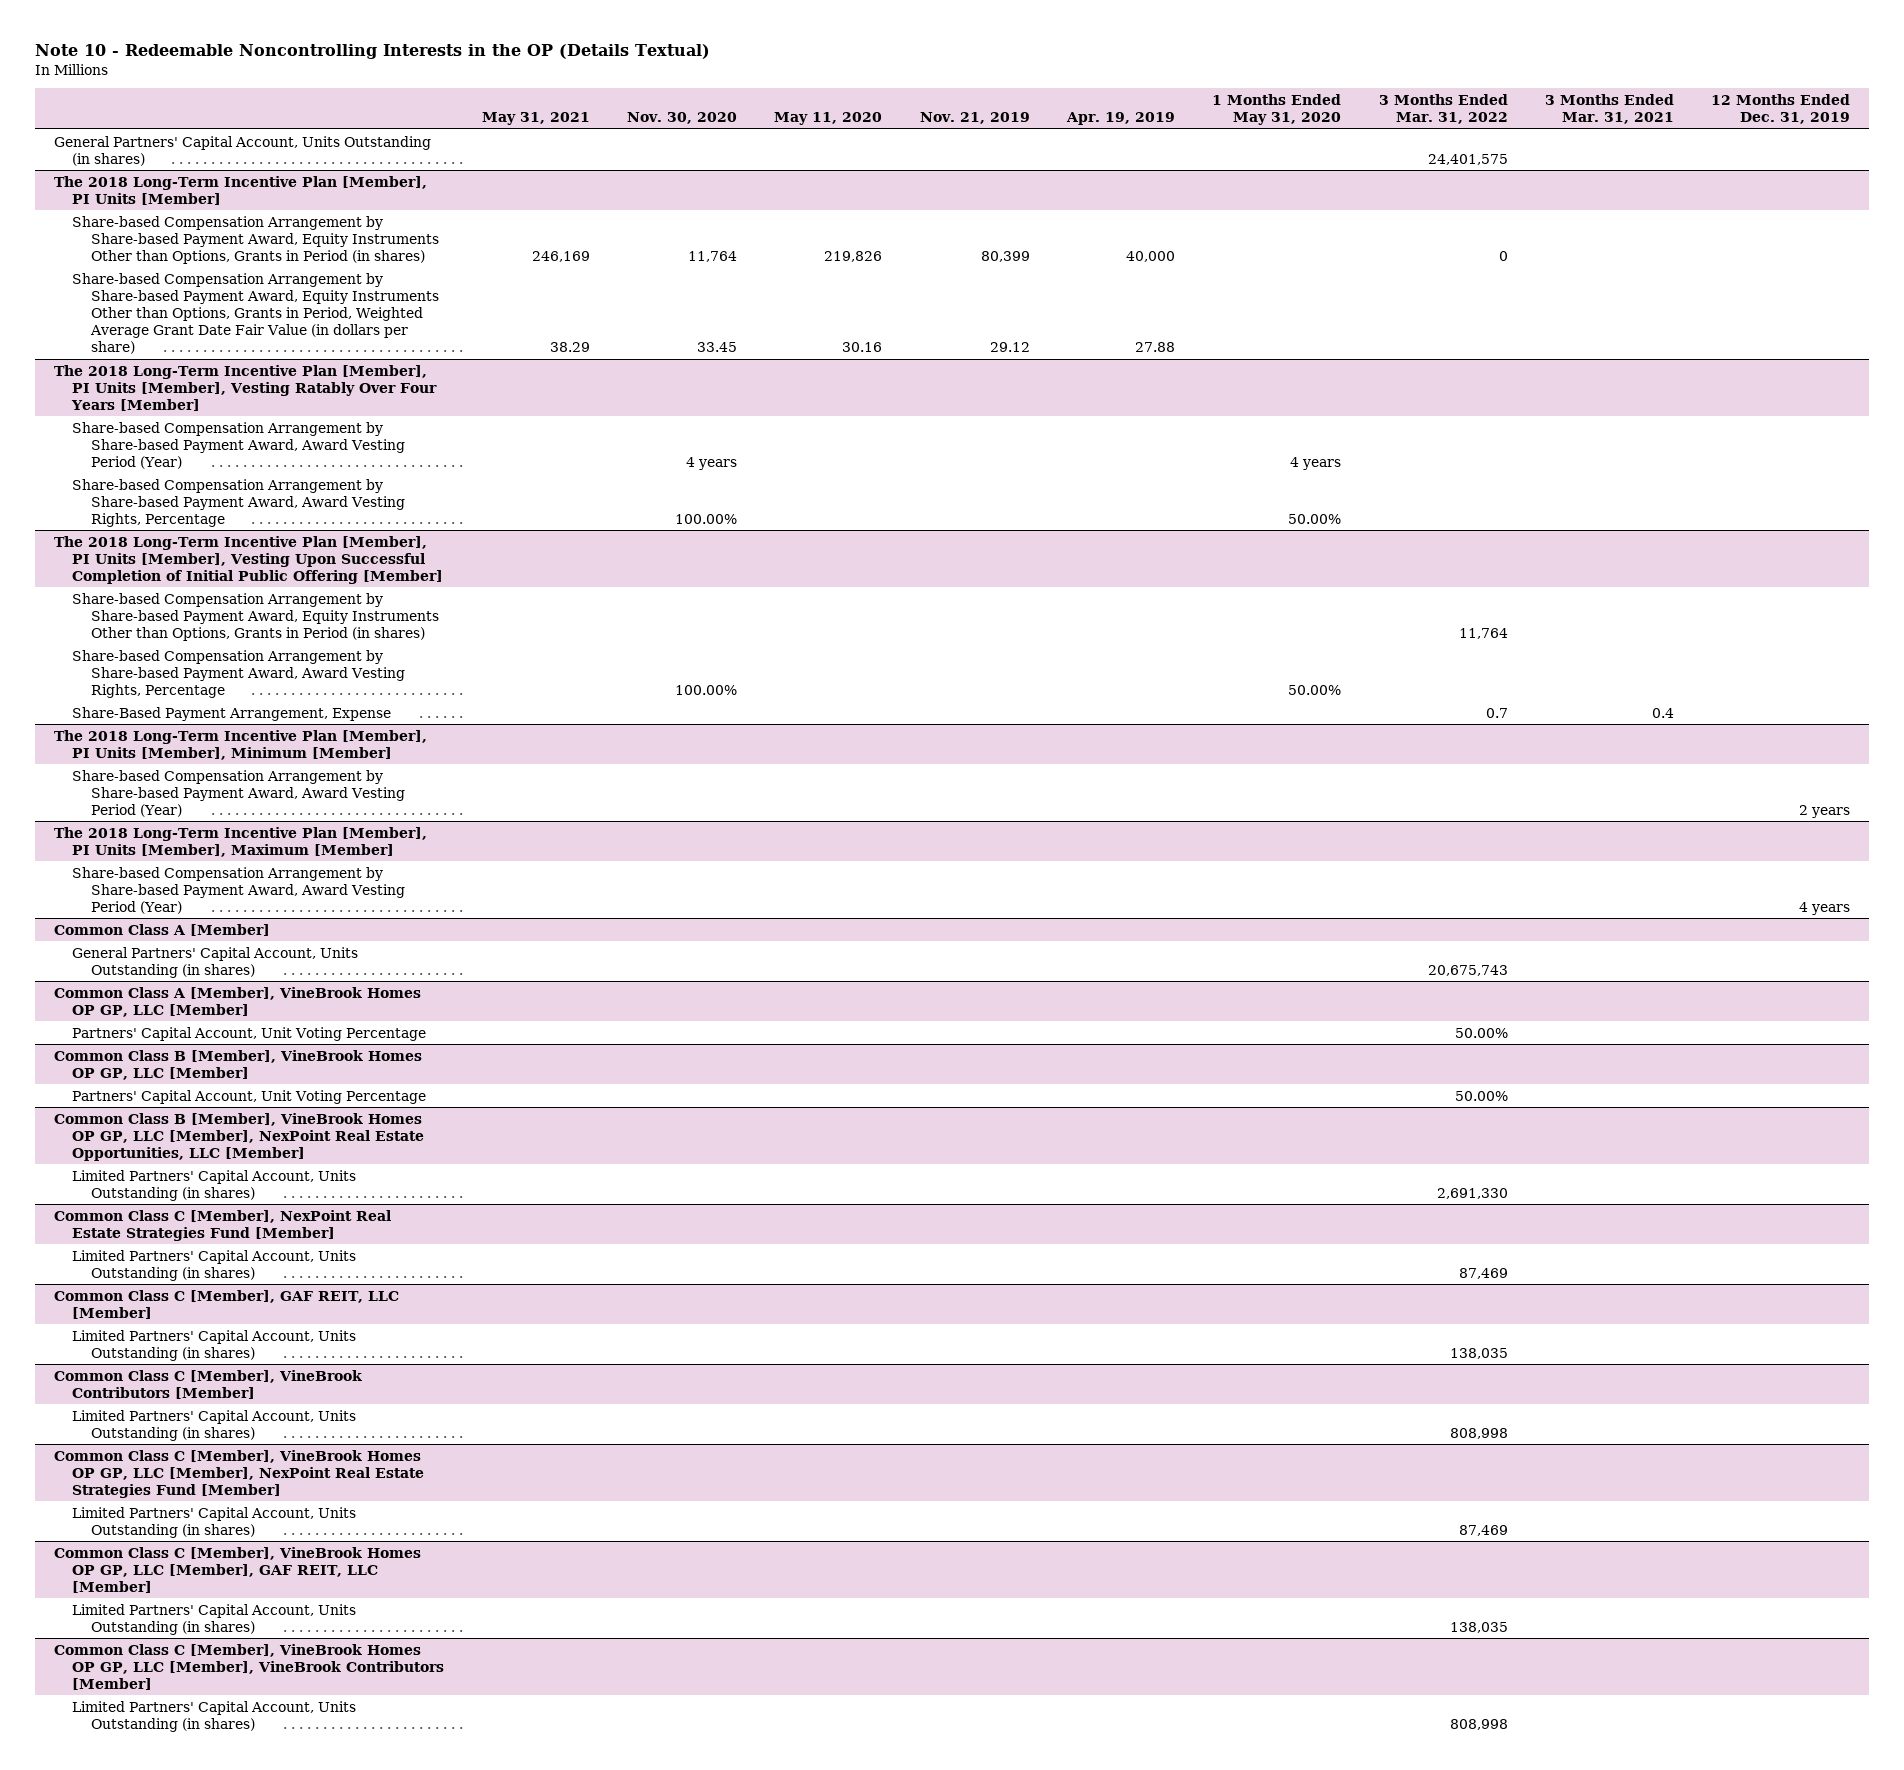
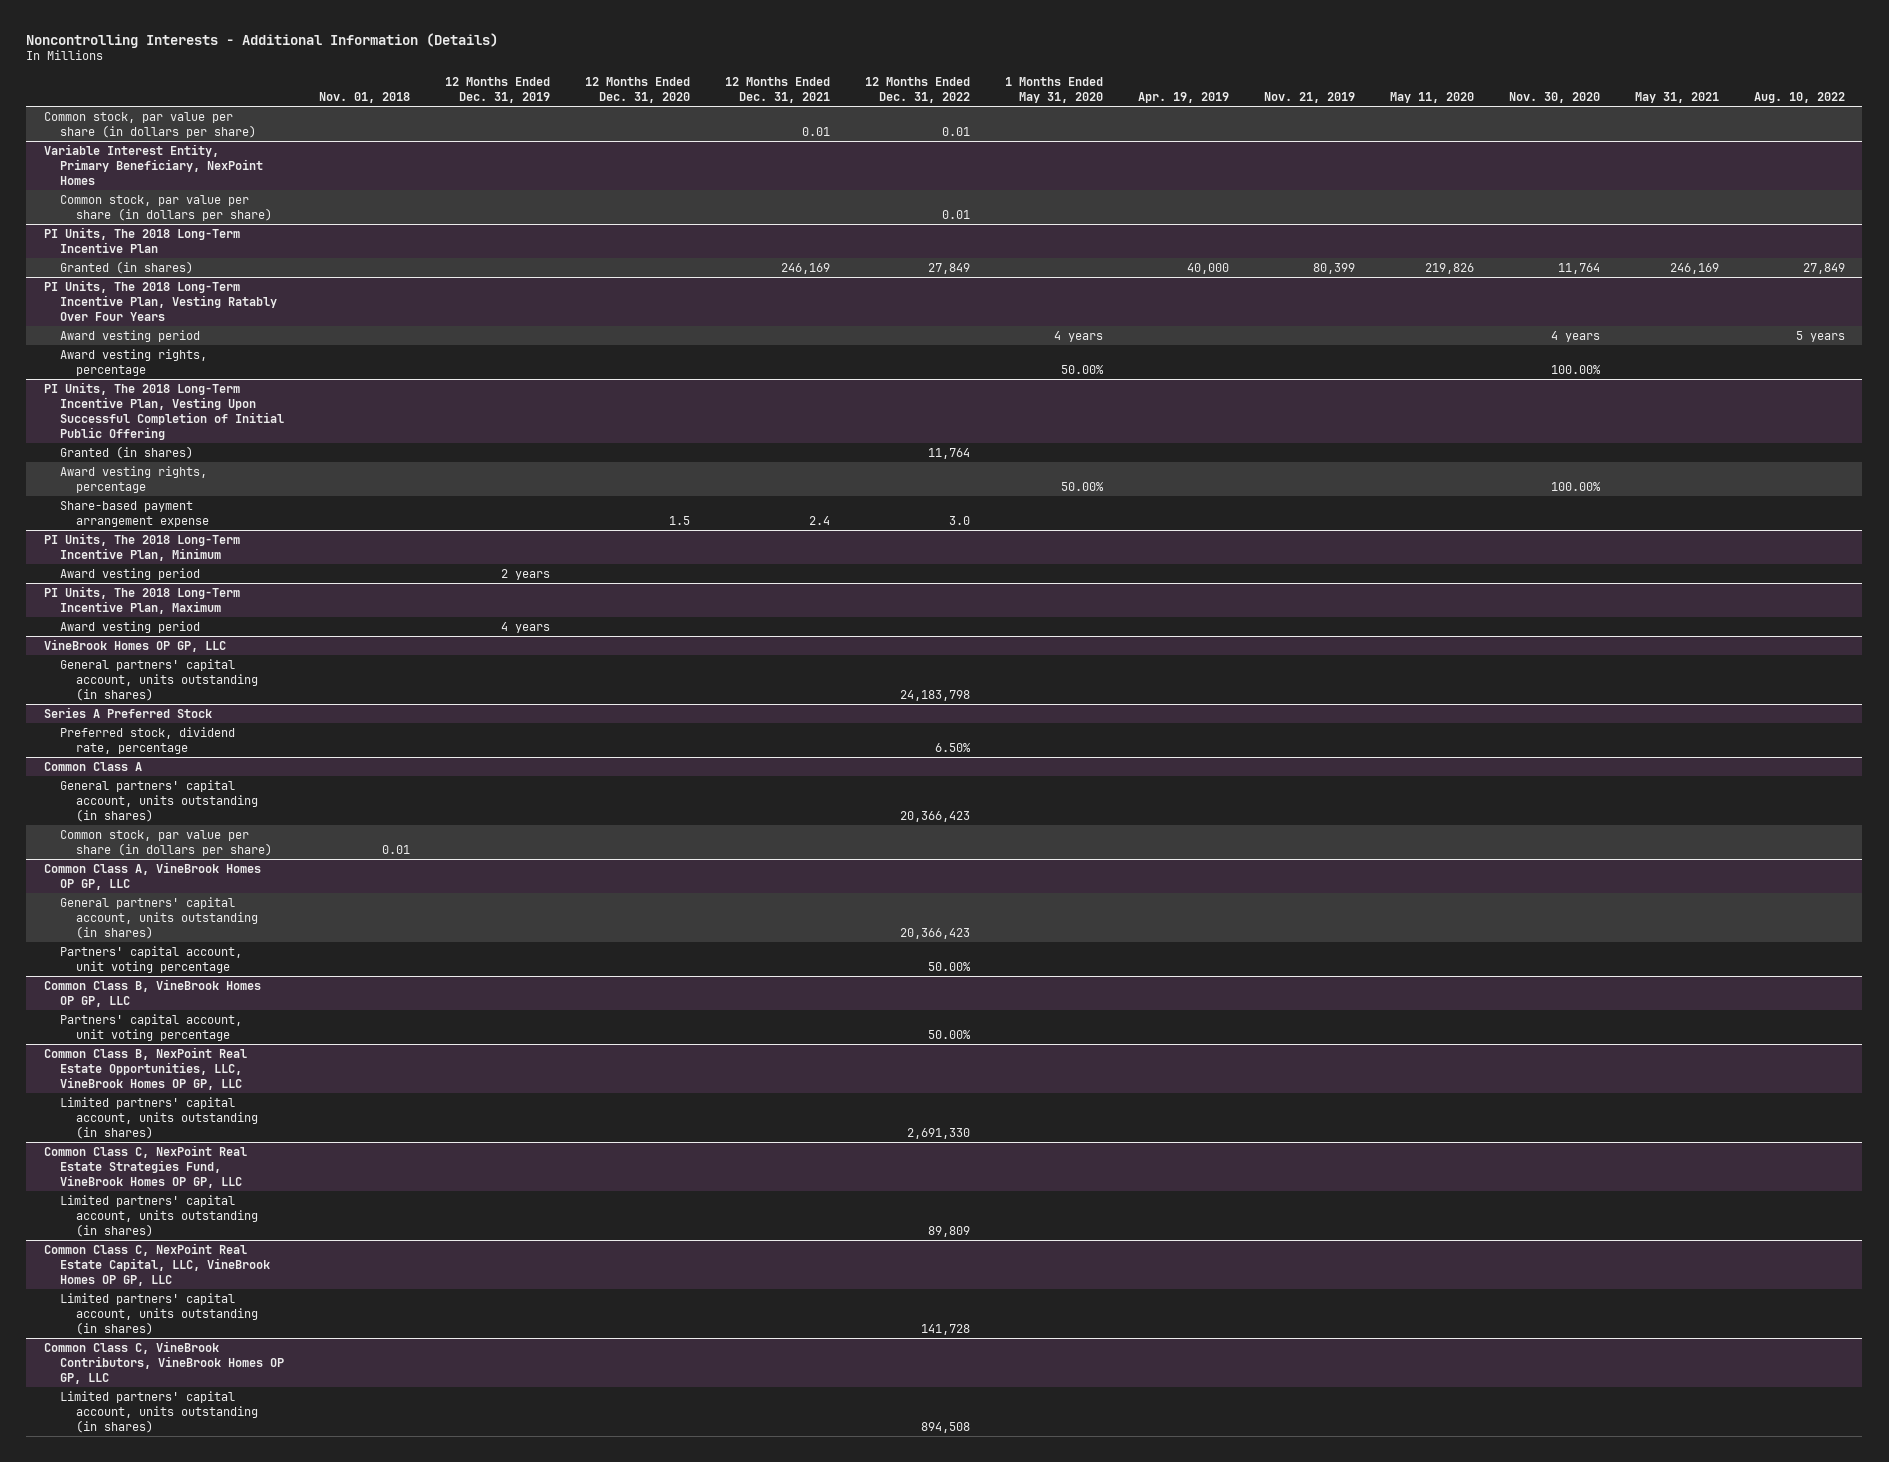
- Note 10 - Redeemable Noncontrolling Interests in the OP (Details Textual)
+ Noncontrolling Interests - Additional Information (Details)
- | May 31, 2021 | Nov. 30, 2020 | May 11, 2020 | Nov. 21, 2019 | Apr. 19, 2019 | 1 Months Ended May 31, 2020 | 3 Months Ended Mar. 31, 2022 | 3 Months Ended Mar. 31, 2021 | 12 Months Ended Dec. 31, 2019
+ | Nov. 01, 2018 | 12 Months Ended Dec. 31, 2019 | 12 Months Ended Dec. 31, 2020 | 12 Months Ended Dec. 31, 2021 | 12 Months Ended Dec. 31, 2022 | 1 Months Ended May 31, 2020 | Apr. 19, 2019 | Nov. 21, 2019 | May 11, 2020 | Nov. 30, 2020 | May 31, 2021 | Aug. 10, 2022
- General Partners' Capital Account, Units Outstanding (in shares) | | | | | | | 24,401,575 | |
- The 2018 Long-Term Incentive Plan [Member], PI Units [Member]
- Share-based Compensation Arrangement by Share-based Payment Award, Equity Instruments Other than Options, Grants in Period (in shares) | 246,169 | 11,764 | 219,826 | 80,399 | 40,000 | | 0 | |
- Share-based Compensation Arrangement by Share-based Payment Award, Equity Instruments Other than Options, Grants in Period, Weighted Average Grant Date Fair Value (in dollars per share) | 38.29 | 33.45 | 30.16 | 29.12 | 27.88 | | | |
- The 2018 Long-Term Incentive Plan [Member], PI Units [Member], Vesting Ratably Over Four Years [Member]
- Share-based Compensation Arrangement by Share-based Payment Award, Award Vesting Period (Year) | | 4 years | | | | 4 years | | |
- Share-based Compensation Arrangement by Share-based Payment Award, Award Vesting Rights, Percentage | | 100.00% | | | | 50.00% | | |
- The 2018 Long-Term Incentive Plan [Member], PI Units [Member], Vesting Upon Successful Completion of Initial Public Offering [Member]
- Share-based Compensation Arrangement by Share-based Payment Award, Equity Instruments Other than Options, Grants in Period (in shares) | | | | | | | 11,764 | |
- Share-based Compensation Arrangement by Share-based Payment Award, Award Vesting Rights, Percentage | | 100.00% | | | | 50.00% | | |
- Share-Based Payment Arrangement, Expense | | | | | | | 0.7 | 0.4 |
- The 2018 Long-Term Incentive Plan [Member], PI Units [Member], Minimum [Member]
- Share-based Compensation Arrangement by Share-based Payment Award, Award Vesting Period (Year) | | | | | | | | | 2 years
- The 2018 Long-Term Incentive Plan [Member], PI Units [Member], Maximum [Member]
- Share-based Compensation Arrangement by Share-based Payment Award, Award Vesting Period (Year) | | | | | | | | | 4 years
- Common Class A [Member]
- General Partners' Capital Account, Units Outstanding (in shares) | | | | | | | 20,675,743 | |
- Common Class A [Member], VineBrook Homes OP GP, LLC [Member]
- Partners' Capital Account, Unit Voting Percentage | | | | | | | 50.00% | |
- Common Class B [Member], VineBrook Homes OP GP, LLC [Member]
- Partners' Capital Account, Unit Voting Percentage | | | | | | | 50.00% | |
- Common Class B [Member], VineBrook Homes OP GP, LLC [Member], NexPoint Real Estate Opportunities, LLC [Member]
- Limited Partners' Capital Account, Units Outstanding (in shares) | | | | | | | 2,691,330 | |
- Common Class C [Member], NexPoint Real Estate Strategies Fund [Member]
- Limited Partners' Capital Account, Units Outstanding (in shares) | | | | | | | 87,469 | |
- Common Class C [Member], GAF REIT, LLC [Member]
- Limited Partners' Capital Account, Units Outstanding (in shares) | | | | | | | 138,035 | |
- Common Class C [Member], VineBrook Contributors [Member]
- Limited Partners' Capital Account, Units Outstanding (in shares) | | | | | | | 808,998 | |
- Common Class C [Member], VineBrook Homes OP GP, LLC [Member], NexPoint Real Estate Strategies Fund [Member]
- Limited Partners' Capital Account, Units Outstanding (in shares) | | | | | | | 87,469 | |
- Common Class C [Member], VineBrook Homes OP GP, LLC [Member], GAF REIT, LLC [Member]
- Limited Partners' Capital Account, Units Outstanding (in shares) | | | | | | | 138,035 | |
- Common Class C [Member], VineBrook Homes OP GP, LLC [Member], VineBrook Contributors [Member]
- Limited Partners' Capital Account, Units Outstanding (in shares) | | | | | | | 808,998 | |
+ Common stock, par value per share (in dollars per share) | | | | 0.01 | 0.01 | | | | | | |
+ Variable Interest Entity, Primary Beneficiary, NexPoint Homes
+ Common stock, par value per share (in dollars per share) | | | | | 0.01 | | | | | | |
+ PI Units, The 2018 Long-Term Incentive Plan
+ Granted (in shares) | | | | 246,169 | 27,849 | | 40,000 | 80,399 | 219,826 | 11,764 | 246,169 | 27,849
+ PI Units, The 2018 Long-Term Incentive Plan, Vesting Ratably Over Four Years
+ Award vesting period | | | | | | 4 years | | | | 4 years | | 5 years
+ Award vesting rights, percentage | | | | | | 50.00% | | | | 100.00% | |
+ PI Units, The 2018 Long-Term Incentive Plan, Vesting Upon Successful Completion of Initial Public Offering
+ Granted (in shares) | | | | | 11,764 | | | | | | |
+ Award vesting rights, percentage | | | | | | 50.00% | | | | 100.00% | |
+ Share-based payment arrangement expense | | | 1.5 | 2.4 | 3.0 | | | | | | |
+ PI Units, The 2018 Long-Term Incentive Plan, Minimum
+ Award vesting period | | 2 years | | | | | | | | | |
+ PI Units, The 2018 Long-Term Incentive Plan, Maximum
+ Award vesting period | | 4 years | | | | | | | | | |
+ VineBrook Homes OP GP, LLC
+ General partners' capital account, units outstanding (in shares) | | | | | 24,183,798 | | | | | | |
+ Series A Preferred Stock
+ Preferred stock, dividend rate, percentage | | | | | 6.50% | | | | | | |
+ Common Class A
+ General partners' capital account, units outstanding (in shares) | | | | | 20,366,423 | | | | | | |
+ Common stock, par value per share (in dollars per share) | 0.01 | | | | | | | | | | |
+ Common Class A, VineBrook Homes OP GP, LLC
+ General partners' capital account, units outstanding (in shares) | | | | | 20,366,423 | | | | | | |
+ Partners' capital account, unit voting percentage | | | | | 50.00% | | | | | | |
+ Common Class B, VineBrook Homes OP GP, LLC
+ Partners' capital account, unit voting percentage | | | | | 50.00% | | | | | | |
+ Common Class B, NexPoint Real Estate Opportunities, LLC, VineBrook Homes OP GP, LLC
+ Limited partners' capital account, units outstanding (in shares) | | | | | 2,691,330 | | | | | | |
+ Common Class C, NexPoint Real Estate Strategies Fund, VineBrook Homes OP GP, LLC
+ Limited partners' capital account, units outstanding (in shares) | | | | | 89,809 | | | | | | |
+ Common Class C, NexPoint Real Estate Capital, LLC, VineBrook Homes OP GP, LLC
+ Limited partners' capital account, units outstanding (in shares) | | | | | 141,728 | | | | | | |
+ Common Class C, VineBrook Contributors, VineBrook Homes OP GP, LLC
+ Limited partners' capital account, units outstanding (in shares) | | | | | 894,508 | | | | | | |

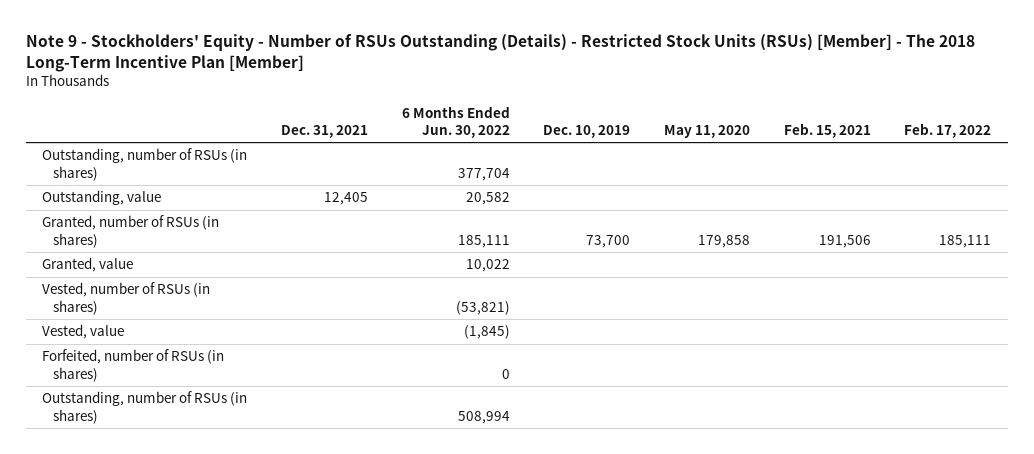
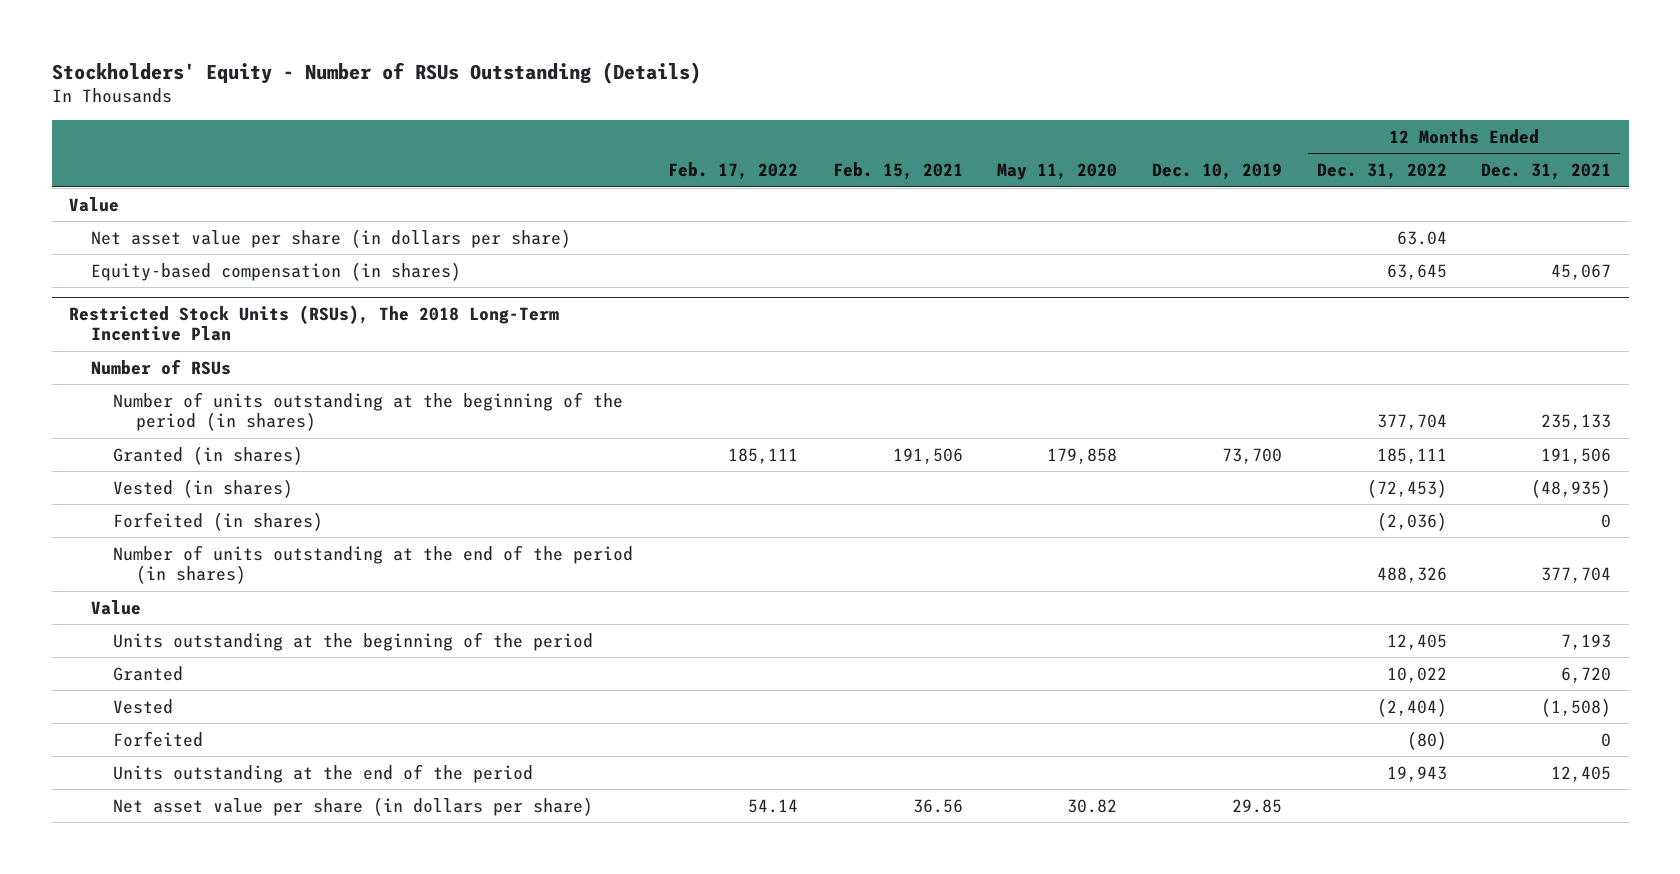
- Note 9 - Stockholders' Equity - Number of RSUs Outstanding (Details) - Restricted Stock Units (RSUs) [Member] - The 2018 Long-Term Incentive Plan [Member]
+ Stockholders' Equity - Number of RSUs Outstanding (Details)
- | Dec. 31, 2021 | 6 Months Ended Jun. 30, 2022 | Dec. 10, 2019 | May 11, 2020 | Feb. 15, 2021 | Feb. 17, 2022
+ | Feb. 17, 2022 | Feb. 15, 2021 | May 11, 2020 | Dec. 10, 2019 | 12 Months Ended Dec. 31, 2022 | 12 Months Ended Dec. 31, 2021
- Outstanding, number of RSUs (in shares) | | 377,704 | | | |
- Outstanding, value | 12,405 | 20,582 | | | |
- Granted, number of RSUs (in shares) | | 185,111 | 73,700 | 179,858 | 191,506 | 185,111
- Granted, value | | 10,022 | | | |
- Vested, number of RSUs (in shares) | | (53,821) | | | |
- Vested, value | | (1,845) | | | |
- Forfeited, number of RSUs (in shares) | | 0 | | | |
- Outstanding, number of RSUs (in shares) | | 508,994 | | | |
+ Value
+ Net asset value per share (in dollars per share) | | | | | 63.04 |
+ Equity-based compensation (in shares) | | | | | 63,645 | 45,067
+ Restricted Stock Units (RSUs), The 2018 Long-Term Incentive Plan
+ Number of RSUs
+ Number of units outstanding at the beginning of the period (in shares) | | | | | 377,704 | 235,133
+ Granted (in shares) | 185,111 | 191,506 | 179,858 | 73,700 | 185,111 | 191,506
+ Vested (in shares) | | | | | (72,453) | (48,935)
+ Forfeited (in shares) | | | | | (2,036) | 0
+ Number of units outstanding at the end of the period (in shares) | | | | | 488,326 | 377,704
+ Value
+ Units outstanding at the beginning of the period | | | | | 12,405 | 7,193
+ Granted | | | | | 10,022 | 6,720
+ Vested | | | | | (2,404) | (1,508)
+ Forfeited | | | | | (80) | 0
+ Units outstanding at the end of the period | | | | | 19,943 | 12,405
+ Net asset value per share (in dollars per share) | 54.14 | 36.56 | 30.82 | 29.85 | |

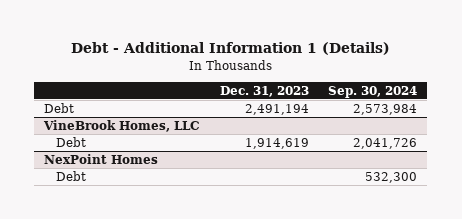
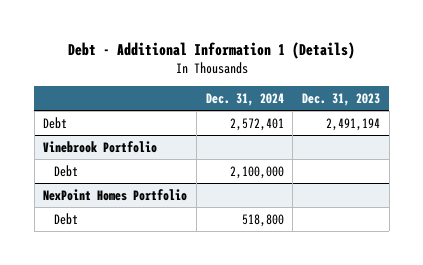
- | Dec. 31, 2023 | Sep. 30, 2024
+ | Dec. 31, 2024 | Dec. 31, 2023
- VineBrook Homes, LLC
- Debt | 1,914,619 | 2,041,726
- NexPoint Homes
+ Vinebrook Portfolio
+ Debt | 2,100,000 |
+ NexPoint Homes Portfolio

